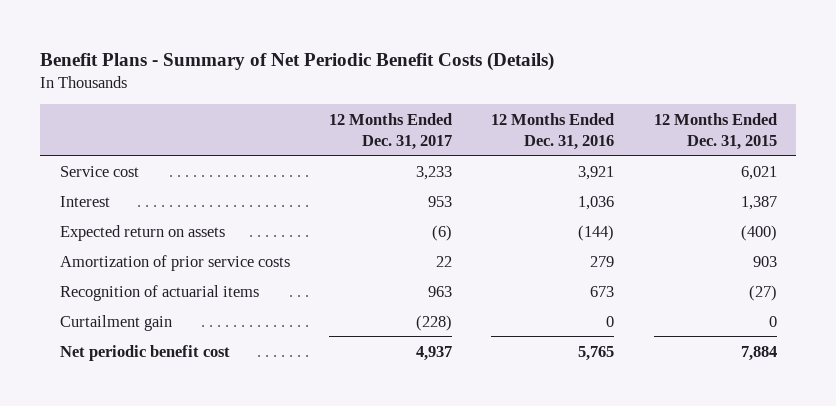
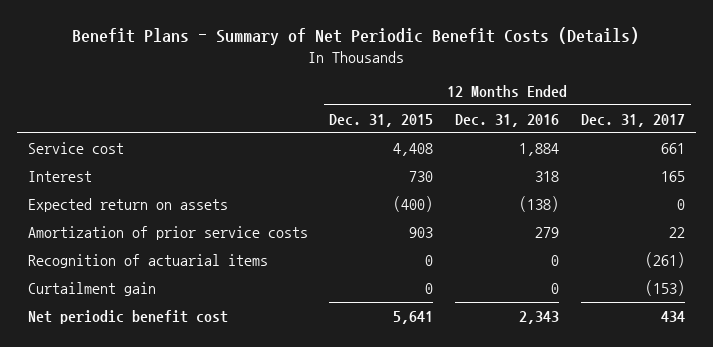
- | 12 Months Ended Dec. 31, 2017 | 12 Months Ended Dec. 31, 2016 | 12 Months Ended Dec. 31, 2015
+ | 12 Months Ended Dec. 31, 2015 | 12 Months Ended Dec. 31, 2016 | 12 Months Ended Dec. 31, 2017
- Service cost | 3,233 | 3,921 | 6,021
- Interest | 953 | 1,036 | 1,387
- Expected return on assets | (6) | (144) | (400)
+ Service cost | 4,408 | 1,884 | 661
+ Interest | 730 | 318 | 165
+ Expected return on assets | (400) | (138) | 0
- Recognition of actuarial items | 963 | 673 | (27)
- Curtailment gain | (228) | 0 | 0
- Net periodic benefit cost | 4,937 | 5,765 | 7,884
+ Recognition of actuarial items | 0 | 0 | (261)
+ Curtailment gain | 0 | 0 | (153)
+ Net periodic benefit cost | 5,641 | 2,343 | 434

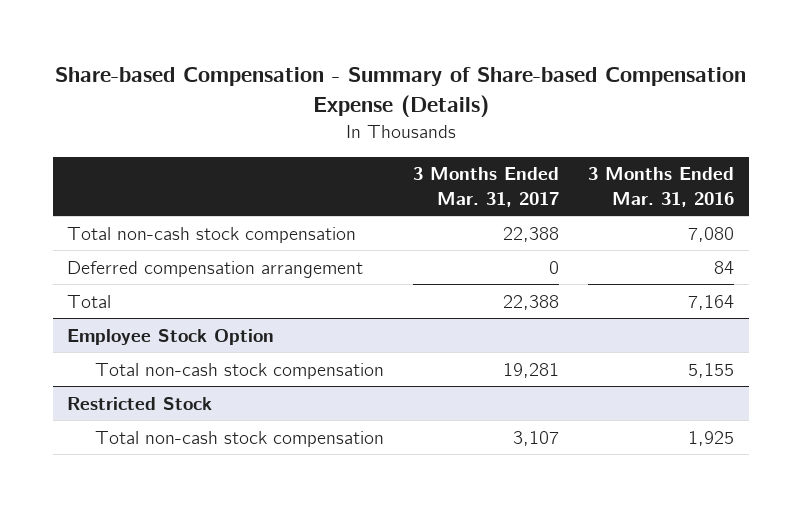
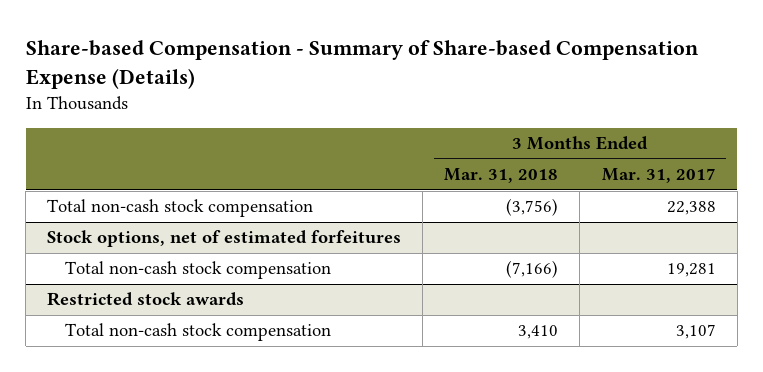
- | 3 Months Ended Mar. 31, 2017 | 3 Months Ended Mar. 31, 2016
+ | 3 Months Ended Mar. 31, 2018 | 3 Months Ended Mar. 31, 2017
- Deferred compensation arrangement | 0 | 84
- Total | 22,388 | 7,164
- Employee Stock Option
+ Stock options, net of estimated forfeitures
- Restricted Stock
+ Restricted stock awards

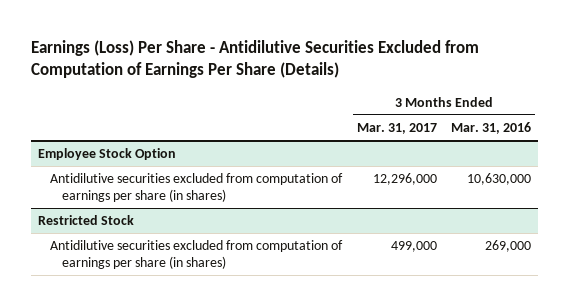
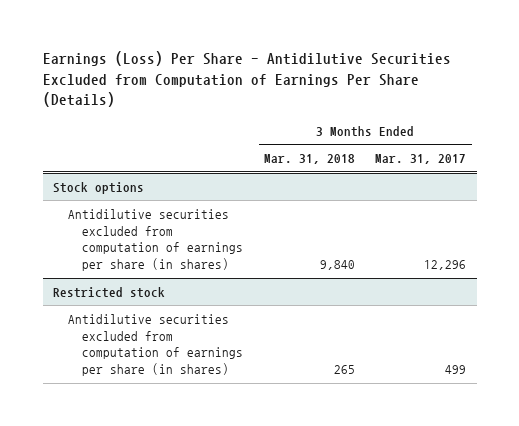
- | 3 Months Ended Mar. 31, 2017 | 3 Months Ended Mar. 31, 2016
+ | 3 Months Ended Mar. 31, 2018 | 3 Months Ended Mar. 31, 2017
- Employee Stock Option
- Antidilutive securities excluded from computation of earnings per share (in shares) | 12,296,000 | 10,630,000
- Restricted Stock
- Antidilutive securities excluded from computation of earnings per share (in shares) | 499,000 | 269,000
+ Stock options
+ Antidilutive securities excluded from computation of earnings per share (in shares) | 9,840 | 12,296
+ Restricted stock
+ Antidilutive securities excluded from computation of earnings per share (in shares) | 265 | 499

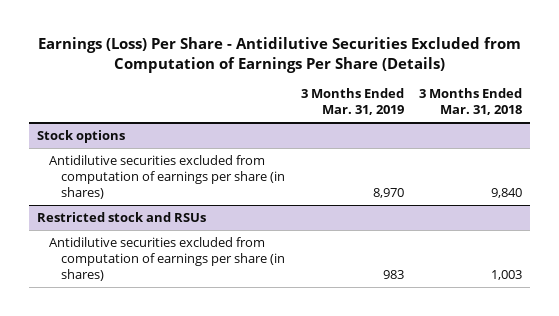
- | 3 Months Ended Mar. 31, 2018 | 3 Months Ended Mar. 31, 2017
+ | 3 Months Ended Mar. 31, 2019 | 3 Months Ended Mar. 31, 2018
- Restricted stock
- Antidilutive securities excluded from computation of earnings per share (in shares) | 265 | 499
+ Restricted stock and RSUs
+ Antidilutive securities excluded from computation of earnings per share (in shares) | 983 | 1,003

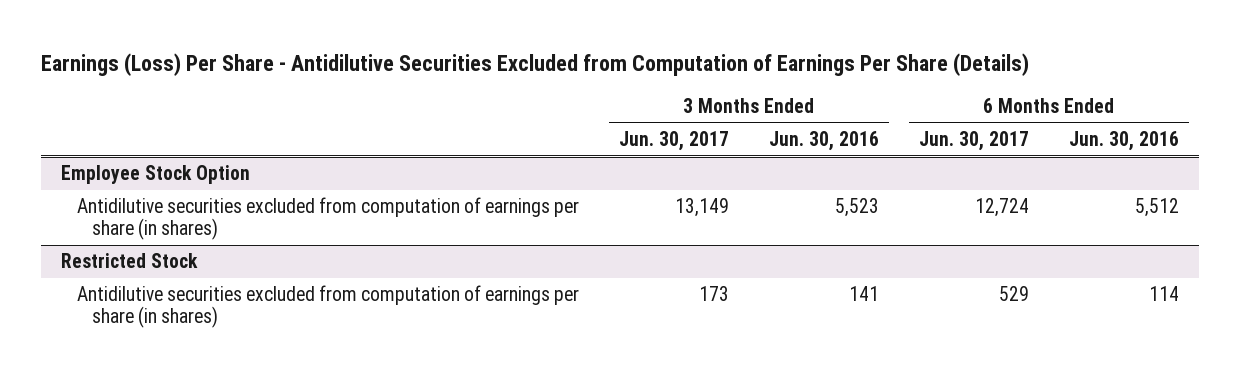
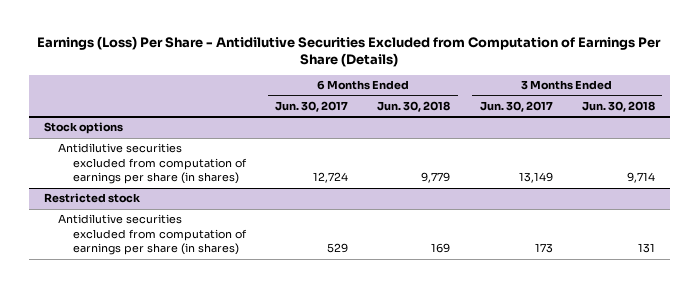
- | 3 Months Ended Jun. 30, 2017 | 3 Months Ended Jun. 30, 2016 | 6 Months Ended Jun. 30, 2017 | 6 Months Ended Jun. 30, 2016
+ | 6 Months Ended Jun. 30, 2017 | 6 Months Ended Jun. 30, 2018 | 3 Months Ended Jun. 30, 2017 | 3 Months Ended Jun. 30, 2018
- Employee Stock Option
+ Stock options
- Restricted Stock
+ Restricted stock

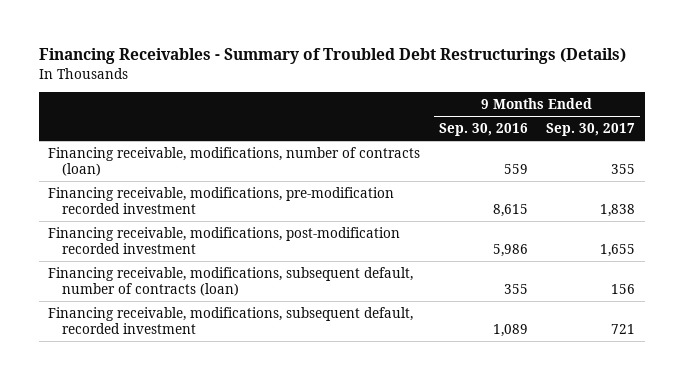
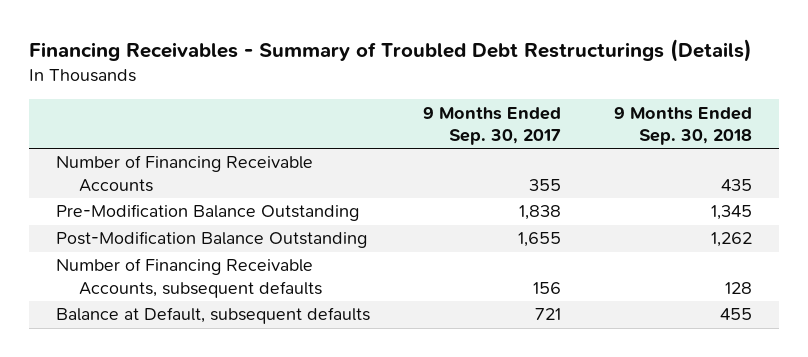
- | 9 Months Ended Sep. 30, 2016 | 9 Months Ended Sep. 30, 2017
+ | 9 Months Ended Sep. 30, 2017 | 9 Months Ended Sep. 30, 2018
- Financing receivable, modifications, number of contracts (loan) | 559 | 355
- Financing receivable, modifications, pre-modification recorded investment | 8,615 | 1,838
- Financing receivable, modifications, post-modification recorded investment | 5,986 | 1,655
- Financing receivable, modifications, subsequent default, number of contracts (loan) | 355 | 156
- Financing receivable, modifications, subsequent default, recorded investment | 1,089 | 721
+ Number of Financing Receivable Accounts | 355 | 435
+ Pre-Modification Balance Outstanding | 1,838 | 1,345
+ Post-Modification Balance Outstanding | 1,655 | 1,262
+ Number of Financing Receivable Accounts, subsequent defaults | 156 | 128
+ Balance at Default, subsequent defaults | 721 | 455

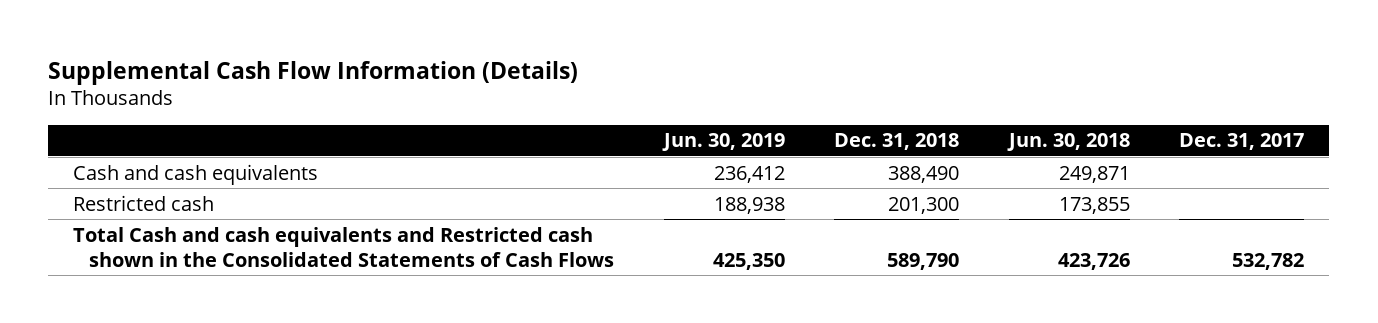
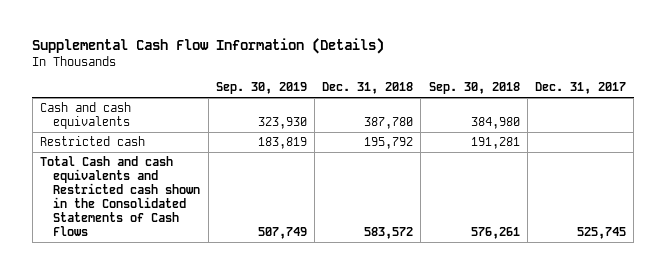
- | Jun. 30, 2019 | Dec. 31, 2018 | Jun. 30, 2018 | Dec. 31, 2017
+ | Sep. 30, 2019 | Dec. 31, 2018 | Sep. 30, 2018 | Dec. 31, 2017
- Cash and cash equivalents | 236,412 | 388,490 | 249,871 |
- Restricted cash | 188,938 | 201,300 | 173,855 |
- Total Cash and cash equivalents and Restricted cash shown in the Consolidated Statements of Cash Flows | 425,350 | 589,790 | 423,726 | 532,782
+ Cash and cash equivalents | 323,930 | 387,780 | 384,980 |
+ Restricted cash | 183,819 | 195,792 | 191,281 |
+ Total Cash and cash equivalents and Restricted cash shown in the Consolidated Statements of Cash Flows | 507,749 | 583,572 | 576,261 | 525,745

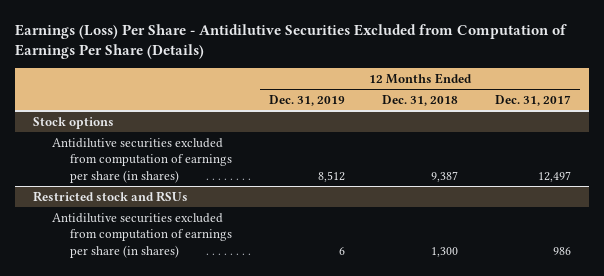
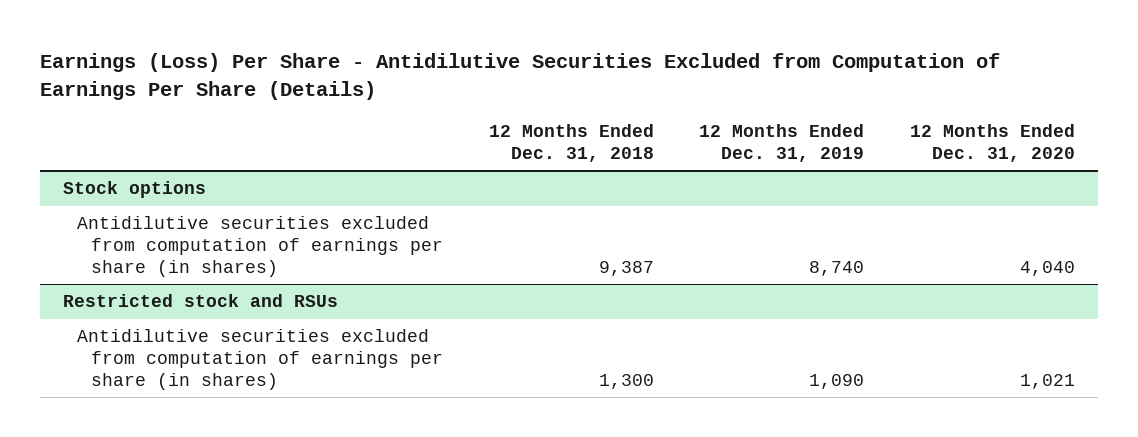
- | 12 Months Ended Dec. 31, 2019 | 12 Months Ended Dec. 31, 2018 | 12 Months Ended Dec. 31, 2017
+ | 12 Months Ended Dec. 31, 2018 | 12 Months Ended Dec. 31, 2019 | 12 Months Ended Dec. 31, 2020
@ Stock options
- Antidilutive securities excluded from computation of earnings per share (in shares) | 8,512 | 9,387 | 12,497
+ Antidilutive securities excluded from computation of earnings per share (in shares) | 9,387 | 8,740 | 4,040
@ Restricted stock and RSUs
- Antidilutive securities excluded from computation of earnings per share (in shares) | 6 | 1,300 | 986
+ Antidilutive securities excluded from computation of earnings per share (in shares) | 1,300 | 1,090 | 1,021

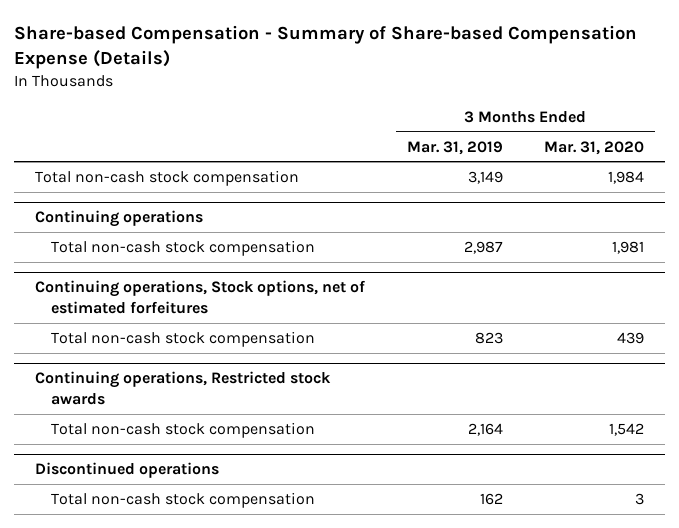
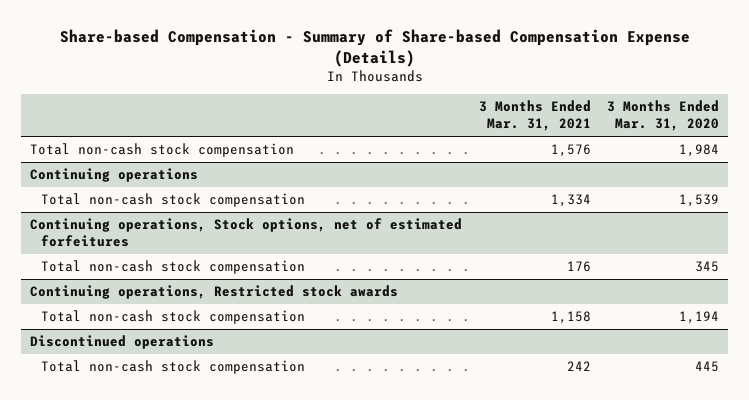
- | 3 Months Ended Mar. 31, 2019 | 3 Months Ended Mar. 31, 2020
+ | 3 Months Ended Mar. 31, 2021 | 3 Months Ended Mar. 31, 2020
@ Continuing operations
- Total non-cash stock compensation | 2,987 | 1,981
+ Total non-cash stock compensation | 1,334 | 1,539
@ Continuing operations, Stock options, net of estimated forfeitures
- Total non-cash stock compensation | 823 | 439
+ Total non-cash stock compensation | 176 | 345
@ Continuing operations, Restricted stock awards
- Total non-cash stock compensation | 2,164 | 1,542
+ Total non-cash stock compensation | 1,158 | 1,194
@ Discontinued operations
- Total non-cash stock compensation | 162 | 3
+ Total non-cash stock compensation | 242 | 445

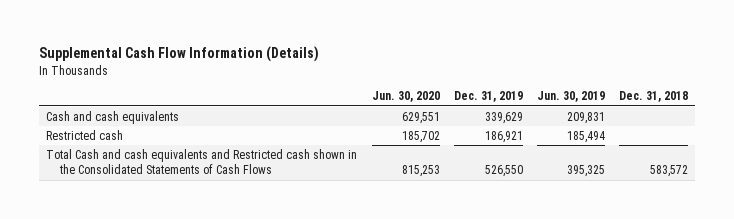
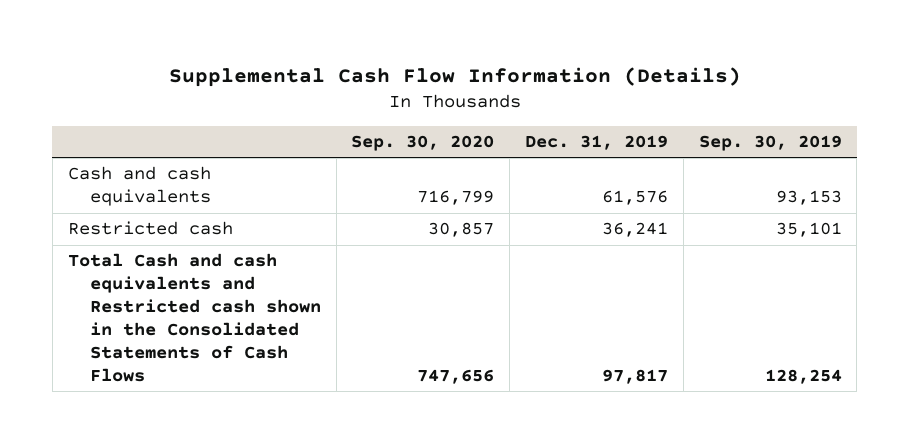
- | Jun. 30, 2020 | Dec. 31, 2019 | Jun. 30, 2019 | Dec. 31, 2018
+ | Sep. 30, 2020 | Dec. 31, 2019 | Sep. 30, 2019
- Cash and cash equivalents | 629,551 | 339,629 | 209,831 |
- Restricted cash | 185,702 | 186,921 | 185,494 |
- Total Cash and cash equivalents and Restricted cash shown in the Consolidated Statements of Cash Flows | 815,253 | 526,550 | 395,325 | 583,572
+ Cash and cash equivalents | 716,799 | 61,576 | 93,153
+ Restricted cash | 30,857 | 36,241 | 35,101
+ Total Cash and cash equivalents and Restricted cash shown in the Consolidated Statements of Cash Flows | 747,656 | 97,817 | 128,254

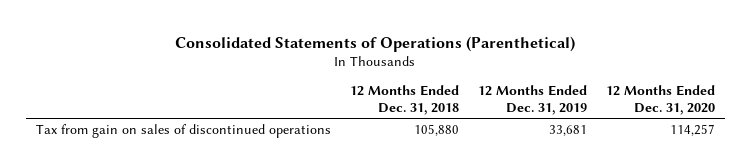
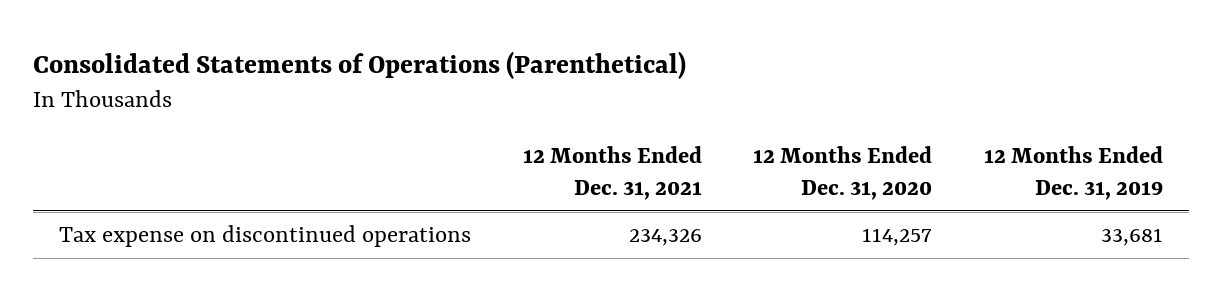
- | 12 Months Ended Dec. 31, 2018 | 12 Months Ended Dec. 31, 2019 | 12 Months Ended Dec. 31, 2020
+ | 12 Months Ended Dec. 31, 2021 | 12 Months Ended Dec. 31, 2020 | 12 Months Ended Dec. 31, 2019
- Tax from gain on sales of discontinued operations | 105,880 | 33,681 | 114,257
+ Tax expense on discontinued operations | 234,326 | 114,257 | 33,681

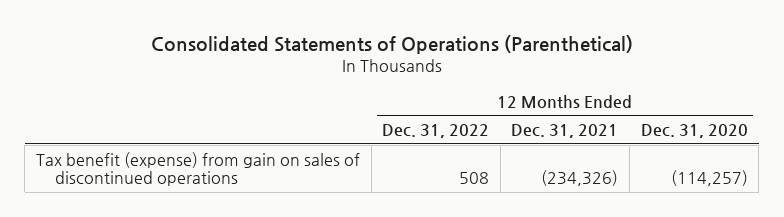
- | 12 Months Ended Dec. 31, 2021 | 12 Months Ended Dec. 31, 2020 | 12 Months Ended Dec. 31, 2019
+ | 12 Months Ended Dec. 31, 2022 | 12 Months Ended Dec. 31, 2021 | 12 Months Ended Dec. 31, 2020
- Tax expense on discontinued operations | 234,326 | 114,257 | 33,681
+ Tax benefit (expense) from gain on sales of discontinued operations | 508 | (234,326) | (114,257)

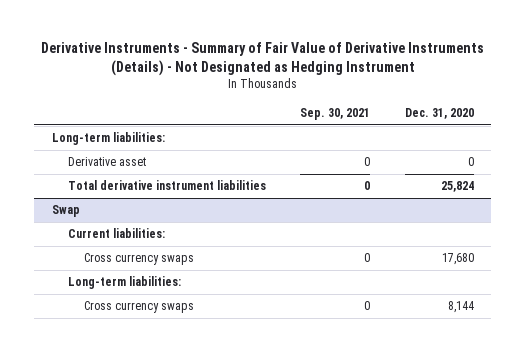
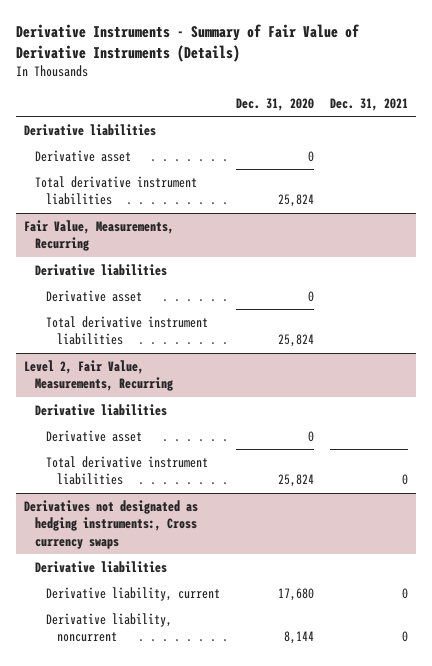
- Derivative Instruments - Summary of Fair Value of Derivative Instruments (Details) - Not Designated as Hedging Instrument
+ Derivative Instruments - Summary of Fair Value of Derivative Instruments (Details)
- | Sep. 30, 2021 | Dec. 31, 2020
+ | Dec. 31, 2020 | Dec. 31, 2021
- Long-term liabilities:
+ Derivative liabilities
- Swap
- Current liabilities:
- Cross currency swaps | 0 | 17,680
- Long-term liabilities:
- Cross currency swaps | 0 | 8,144
+ Fair Value, Measurements, Recurring
+ Derivative liabilities
+ Derivative asset | 0 |
+ Total derivative instrument liabilities | 25,824 |
+ Level 2, Fair Value, Measurements, Recurring
+ Derivative liabilities
+ Derivative asset | 0 |
+ Total derivative instrument liabilities | 25,824 | 0
+ Derivatives not designated as hedging instruments:, Cross currency swaps
+ Derivative liabilities
+ Derivative liability, current | 17,680 | 0
+ Derivative liability, noncurrent | 8,144 | 0

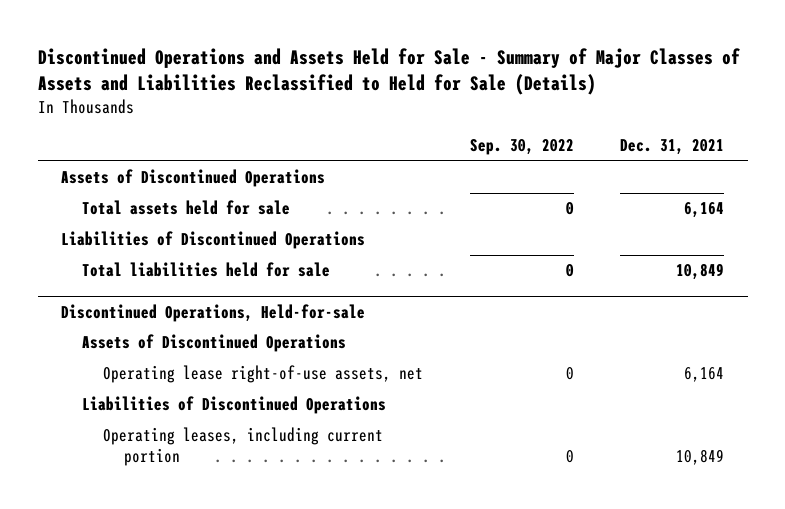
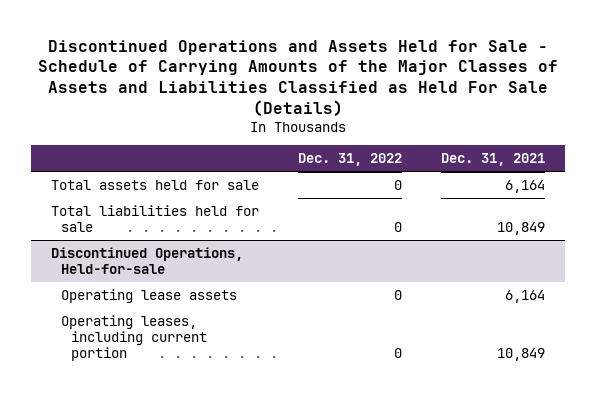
- Discontinued Operations and Assets Held for Sale - Summary of Major Classes of Assets and Liabilities Reclassified to Held for Sale (Details)
+ Discontinued Operations and Assets Held for Sale - Schedule of Carrying Amounts of the Major Classes of Assets and Liabilities Classified as Held For Sale (Details)
- | Sep. 30, 2022 | Dec. 31, 2021
+ | Dec. 31, 2022 | Dec. 31, 2021
- Assets of Discontinued Operations
- Liabilities of Discontinued Operations
@ Discontinued Operations, Held-for-sale
- Assets of Discontinued Operations
- Operating lease right-of-use assets, net | 0 | 6,164
- Liabilities of Discontinued Operations
+ Operating lease assets | 0 | 6,164

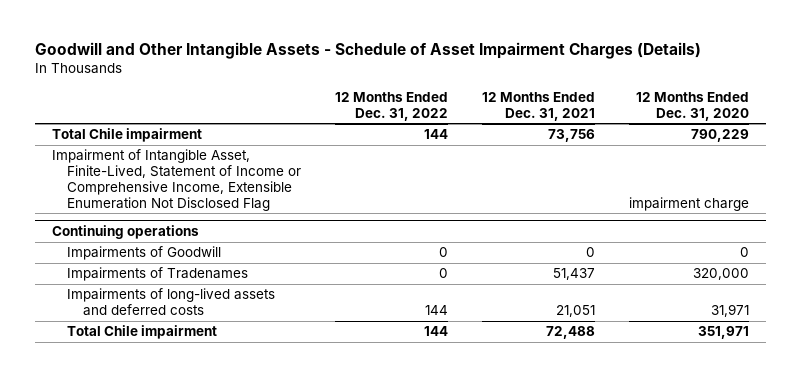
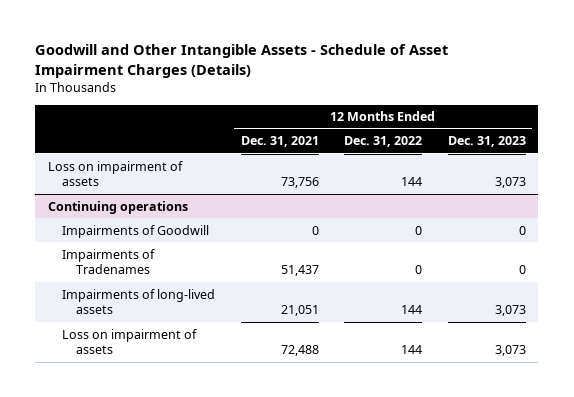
- | 12 Months Ended Dec. 31, 2022 | 12 Months Ended Dec. 31, 2021 | 12 Months Ended Dec. 31, 2020
+ | 12 Months Ended Dec. 31, 2021 | 12 Months Ended Dec. 31, 2022 | 12 Months Ended Dec. 31, 2023
- Total Chile impairment | 144 | 73,756 | 790,229
- Impairment of Intangible Asset, Finite-Lived, Statement of Income or Comprehensive Income, Extensible Enumeration Not Disclosed Flag | | | impairment charge
+ Loss on impairment of assets | 73,756 | 144 | 3,073
@ Continuing operations
- Impairments of long-lived assets and deferred costs | 144 | 21,051 | 31,971
- Total Chile impairment | 144 | 72,488 | 351,971
+ Impairments of long-lived assets | 21,051 | 144 | 3,073
+ Loss on impairment of assets | 72,488 | 144 | 3,073

